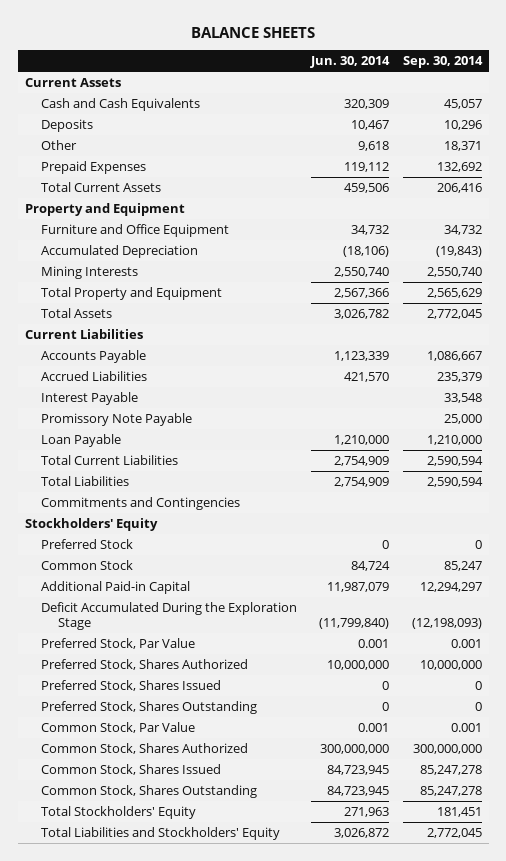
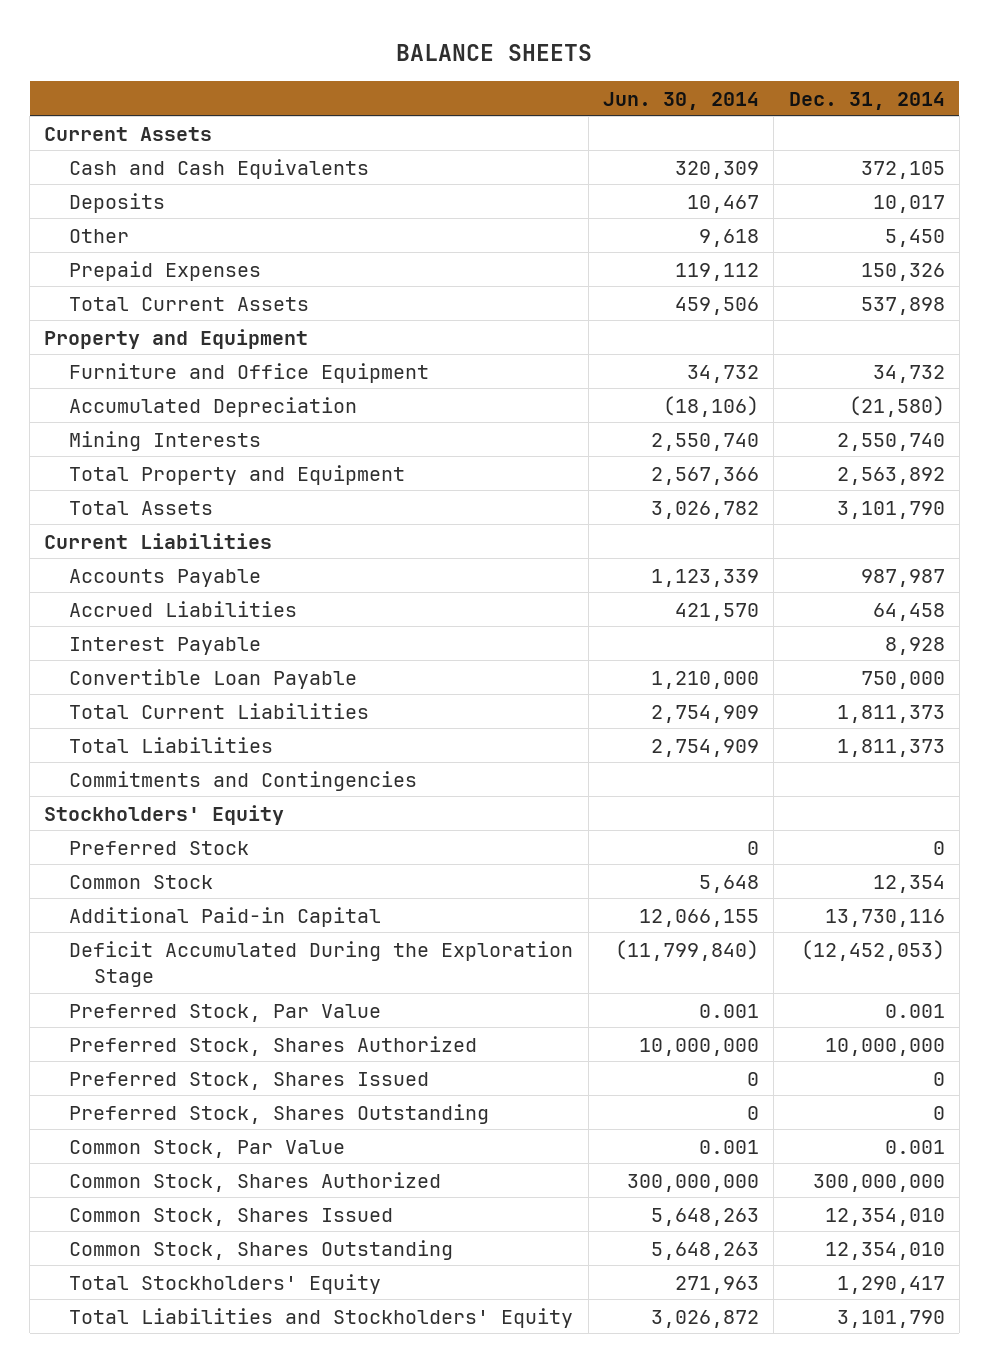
- | Jun. 30, 2014 | Sep. 30, 2014
+ | Jun. 30, 2014 | Dec. 31, 2014
- Promissory Note Payable | | 25,000
- Loan Payable | 1,210,000 | 1,210,000
+ Convertible Loan Payable | 1,210,000 | 750,000
- Common Stock | 84,724 | 85,247
- Additional Paid-in Capital | 11,987,079 | 12,294,297
+ Common Stock | 5,648 | 12,354
+ Additional Paid-in Capital | 12,066,155 | 13,730,116
- Common Stock, Shares Issued | 84,723,945 | 85,247,278
- Common Stock, Shares Outstanding | 84,723,945 | 85,247,278
+ Common Stock, Shares Issued | 5,648,263 | 12,354,010
+ Common Stock, Shares Outstanding | 5,648,263 | 12,354,010

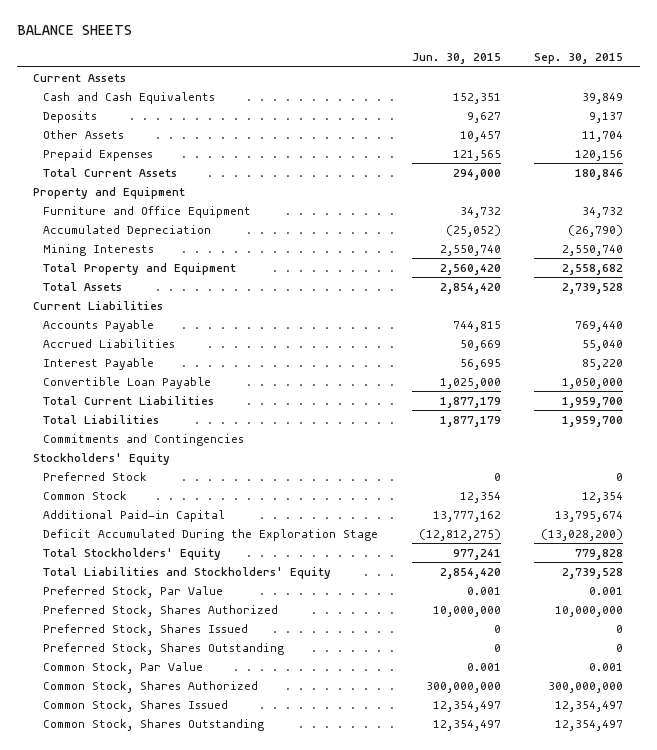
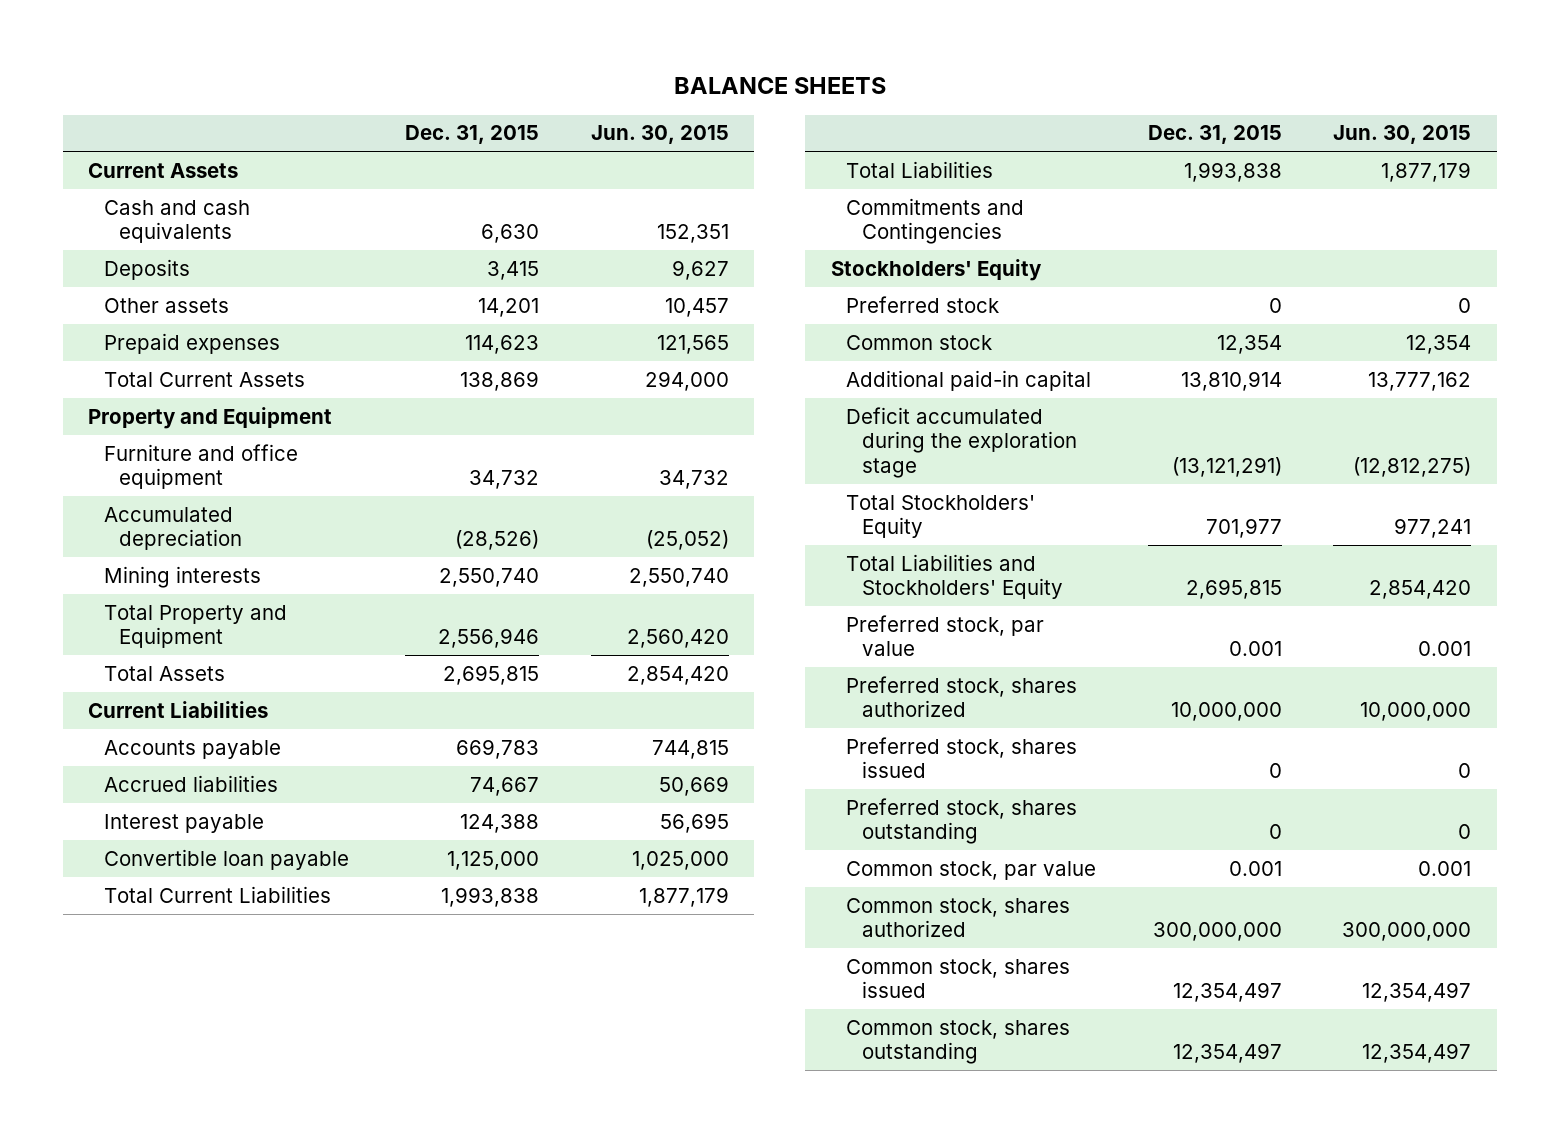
- | Jun. 30, 2015 | Sep. 30, 2015
+ | Dec. 31, 2015 | Jun. 30, 2015
- Cash and Cash Equivalents | 152,351 | 39,849
+ Cash and cash equivalents | 6,630 | 152,351
- Other Assets | 10,457 | 11,704
- Prepaid Expenses | 121,565 | 120,156
+ Other assets | 14,201 | 10,457
+ Prepaid expenses | 114,623 | 121,565
- Furniture and Office Equipment | 34,732 | 34,732
- Accumulated Depreciation | (25,052) | (26,790)
- Mining Interests | 2,550,740 | 2,550,740
+ Furniture and office equipment | 34,732 | 34,732
+ Accumulated depreciation | (28,526) | (25,052)
+ Mining interests | 2,550,740 | 2,550,740
- Accounts Payable | 744,815 | 769,440
- Accrued Liabilities | 50,669 | 55,040
- Interest Payable | 56,695 | 85,220
- Convertible Loan Payable | 1,025,000 | 1,050,000
+ Accounts payable | 669,783 | 744,815
+ Accrued liabilities | 74,667 | 50,669
+ Interest payable | 124,388 | 56,695
+ Convertible loan payable | 1,125,000 | 1,025,000
- Preferred Stock | 0 | 0
- Common Stock | 12,354 | 12,354
- Additional Paid-in Capital | 13,777,162 | 13,795,674
- Deficit Accumulated During the Exploration Stage | (12,812,275) | (13,028,200)
+ Preferred stock | 0 | 0
+ Common stock | 12,354 | 12,354
+ Additional paid-in capital | 13,810,914 | 13,777,162
+ Deficit accumulated during the exploration stage | (13,121,291) | (12,812,275)
- Preferred Stock, Par Value | 0.001 | 0.001
- Preferred Stock, Shares Authorized | 10,000,000 | 10,000,000
- Preferred Stock, Shares Issued | 0 | 0
- Preferred Stock, Shares Outstanding | 0 | 0
- Common Stock, Par Value | 0.001 | 0.001
- Common Stock, Shares Authorized | 300,000,000 | 300,000,000
- Common Stock, Shares Issued | 12,354,497 | 12,354,497
- Common Stock, Shares Outstanding | 12,354,497 | 12,354,497
+ Preferred stock, par value | 0.001 | 0.001
+ Preferred stock, shares authorized | 10,000,000 | 10,000,000
+ Preferred stock, shares issued | 0 | 0
+ Preferred stock, shares outstanding | 0 | 0
+ Common stock, par value | 0.001 | 0.001
+ Common stock, shares authorized | 300,000,000 | 300,000,000
+ Common stock, shares issued | 12,354,497 | 12,354,497
+ Common stock, shares outstanding | 12,354,497 | 12,354,497

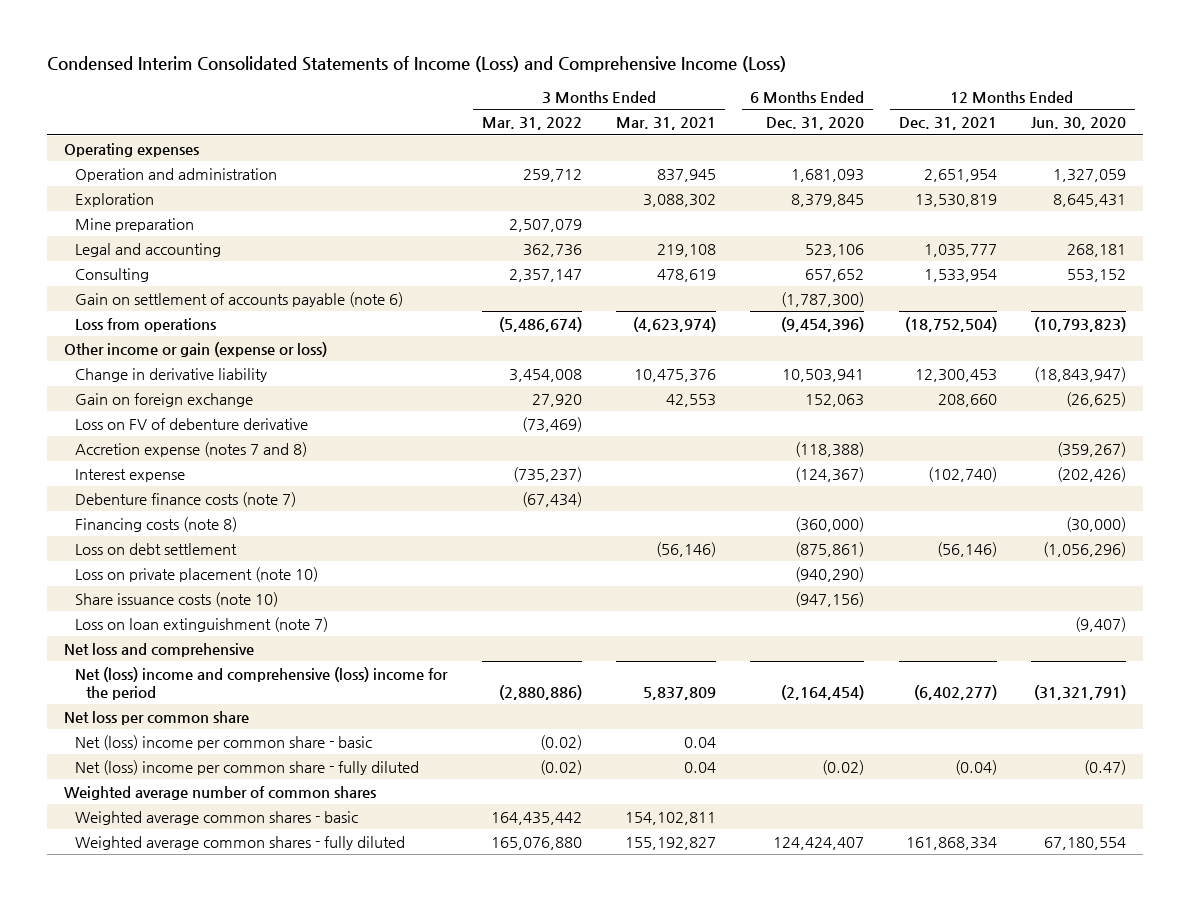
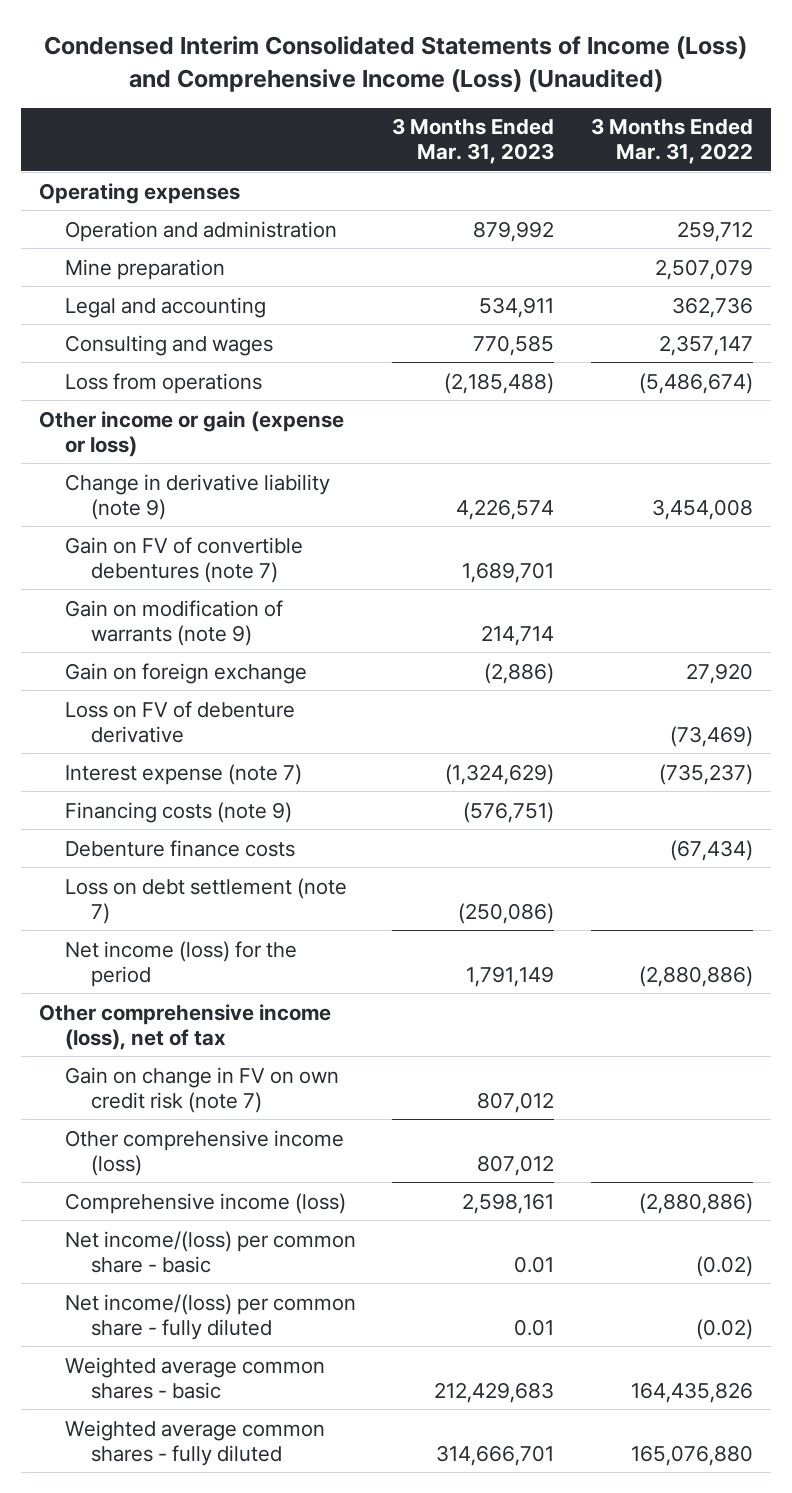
- Condensed Interim Consolidated Statements of Income (Loss) and Comprehensive Income (Loss)
+ Condensed Interim Consolidated Statements of Income (Loss) and Comprehensive Income (Loss) (Unaudited)
- | 3 Months Ended Mar. 31, 2022 | 3 Months Ended Mar. 31, 2021 | 6 Months Ended Dec. 31, 2020 | 12 Months Ended Dec. 31, 2021 | 12 Months Ended Jun. 30, 2020
+ | 3 Months Ended Mar. 31, 2023 | 3 Months Ended Mar. 31, 2022
- Exploration | | 3,088,302 | 8,379,845 | 13,530,819 | 8,645,431
- Consulting | 2,357,147 | 478,619 | 657,652 | 1,533,954 | 553,152
- Gain on settlement of accounts payable (note 6) | | | (1,787,300) | |
+ Consulting and wages | 770,585 | 2,357,147
- Change in derivative liability | 3,454,008 | 10,475,376 | 10,503,941 | 12,300,453 | (18,843,947)
+ Change in derivative liability (note 9) | 4,226,574 | 3,454,008
+ Gain on FV of convertible debentures (note 7) | 1,689,701 |
+ Gain on modification of warrants (note 9) | 214,714 |
- Accretion expense (notes 7 and 8) | | | (118,388) | | (359,267)
- Interest expense | (735,237) | | (124,367) | (102,740) | (202,426)
- Debenture finance costs (note 7) | (67,434) | | | |
- Financing costs (note 8) | | | (360,000) | | (30,000)
- Loss on debt settlement | | (56,146) | (875,861) | (56,146) | (1,056,296)
- Loss on private placement (note 10) | | | (940,290) | |
- Share issuance costs (note 10) | | | (947,156) | |
- Loss on loan extinguishment (note 7) | | | | | (9,407)
- Net loss and comprehensive
- Net (loss) income and comprehensive (loss) income for the period | (2,880,886) | 5,837,809 | (2,164,454) | (6,402,277) | (31,321,791)
- Net loss per common share
- Net (loss) income per common share - basic | (0.02) | 0.04 | | |
- Net (loss) income per common share - fully diluted | (0.02) | 0.04 | (0.02) | (0.04) | (0.47)
- Weighted average number of common shares
- Weighted average common shares - basic | 164,435,442 | 154,102,811 | | |
+ Interest expense (note 7) | (1,324,629) | (735,237)
+ Financing costs (note 9) | (576,751) |
+ Debenture finance costs | | (67,434)
+ Loss on debt settlement (note 7) | (250,086) |
+ Net income (loss) for the period | 1,791,149 | (2,880,886)
+ Other comprehensive income (loss), net of tax
+ Gain on change in FV on own credit risk (note 7) | 807,012 |
+ Other comprehensive income (loss) | 807,012 |
+ Comprehensive income (loss) | 2,598,161 | (2,880,886)
+ Net income/(loss) per common share - basic | 0.01 | (0.02)
+ Net income/(loss) per common share - fully diluted | 0.01 | (0.02)
+ Weighted average common shares - basic | 212,429,683 | 164,435,826

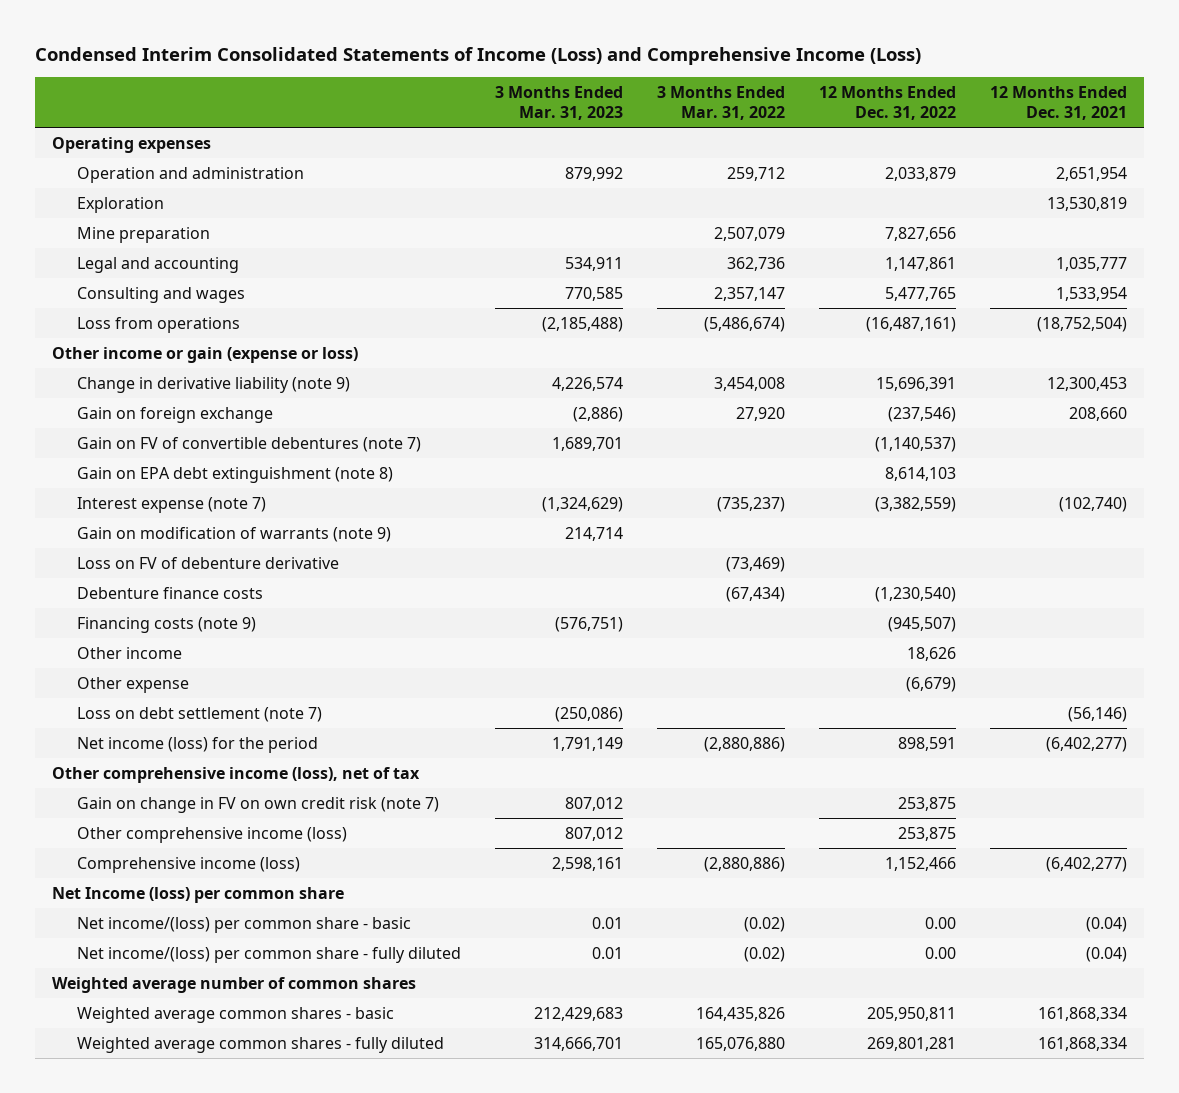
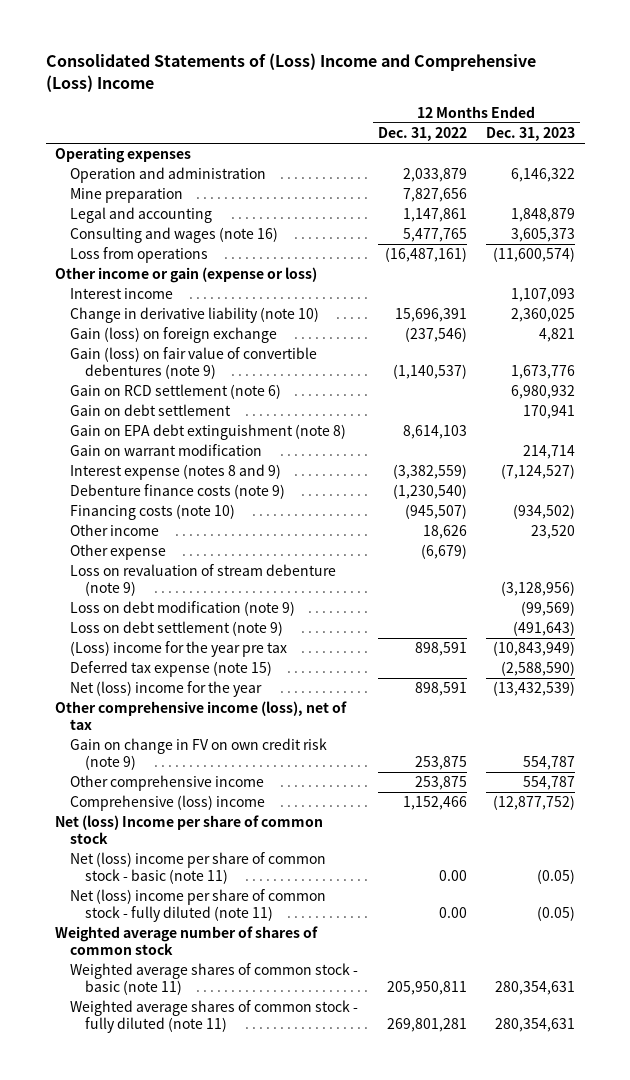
- Condensed Interim Consolidated Statements of Income (Loss) and Comprehensive Income (Loss)
+ Consolidated Statements of (Loss) Income and Comprehensive (Loss) Income
- | 3 Months Ended Mar. 31, 2023 | 3 Months Ended Mar. 31, 2022 | 12 Months Ended Dec. 31, 2022 | 12 Months Ended Dec. 31, 2021
+ | 12 Months Ended Dec. 31, 2022 | 12 Months Ended Dec. 31, 2023
- Exploration | | | | 13,530,819
- Consulting and wages | 770,585 | 2,357,147 | 5,477,765 | 1,533,954
+ Consulting and wages (note 16) | 5,477,765 | 3,605,373
- Change in derivative liability (note 9) | 4,226,574 | 3,454,008 | 15,696,391 | 12,300,453
- Gain on foreign exchange | (2,886) | 27,920 | (237,546) | 208,660
- Gain on FV of convertible debentures (note 7) | 1,689,701 | | (1,140,537) |
+ Interest income | | 1,107,093
+ Change in derivative liability (note 10) | 15,696,391 | 2,360,025
+ Gain (loss) on foreign exchange | (237,546) | 4,821
+ Gain (loss) on fair value of convertible debentures (note 9) | (1,140,537) | 1,673,776
+ Gain on RCD settlement (note 6) | | 6,980,932
+ Gain on debt settlement | | 170,941
- Interest expense (note 7) | (1,324,629) | (735,237) | (3,382,559) | (102,740)
- Gain on modification of warrants (note 9) | 214,714 | | |
- Loss on FV of debenture derivative | | (73,469) | |
- Debenture finance costs | | (67,434) | (1,230,540) |
- Financing costs (note 9) | (576,751) | | (945,507) |
+ Gain on warrant modification | | 214,714
+ Interest expense (notes 8 and 9) | (3,382,559) | (7,124,527)
+ Debenture finance costs (note 9) | (1,230,540) |
+ Financing costs (note 10) | (945,507) | (934,502)
- Loss on debt settlement (note 7) | (250,086) | | | (56,146)
- Net income (loss) for the period | 1,791,149 | (2,880,886) | 898,591 | (6,402,277)
+ Loss on revaluation of stream debenture (note 9) | | (3,128,956)
+ Loss on debt modification (note 9) | | (99,569)
+ Loss on debt settlement (note 9) | | (491,643)
+ (Loss) income for the year pre tax | 898,591 | (10,843,949)
+ Deferred tax expense (note 15) | | (2,588,590)
+ Net (loss) income for the year | 898,591 | (13,432,539)
- Gain on change in FV on own credit risk (note 7) | 807,012 | | 253,875 |
- Other comprehensive income (loss) | 807,012 | | 253,875 |
- Comprehensive income (loss) | 2,598,161 | (2,880,886) | 1,152,466 | (6,402,277)
- Net Income (loss) per common share
- Net income/(loss) per common share - basic | 0.01 | (0.02) | 0.00 | (0.04)
- Net income/(loss) per common share - fully diluted | 0.01 | (0.02) | 0.00 | (0.04)
- Weighted average number of common shares
- Weighted average common shares - basic | 212,429,683 | 164,435,826 | 205,950,811 | 161,868,334
- Weighted average common shares - fully diluted | 314,666,701 | 165,076,880 | 269,801,281 | 161,868,334
+ Gain on change in FV on own credit risk (note 9) | 253,875 | 554,787
+ Other comprehensive income | 253,875 | 554,787
+ Comprehensive (loss) income | 1,152,466 | (12,877,752)
+ Net (loss) Income per share of common stock
+ Net (loss) income per share of common stock - basic (note 11) | 0.00 | (0.05)
+ Net (loss) income per share of common stock - fully diluted (note 11) | 0.00 | (0.05)
+ Weighted average number of shares of common stock
+ Weighted average shares of common stock - basic (note 11) | 205,950,811 | 280,354,631
+ Weighted average shares of common stock - fully diluted (note 11) | 269,801,281 | 280,354,631

